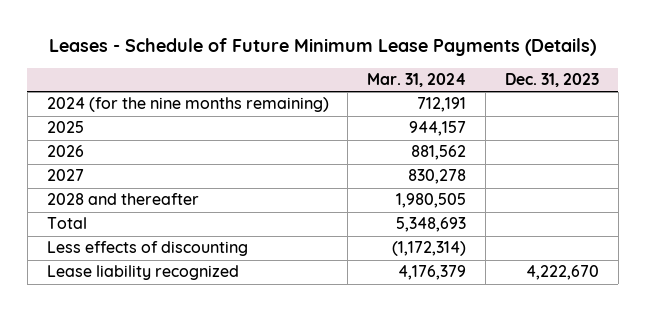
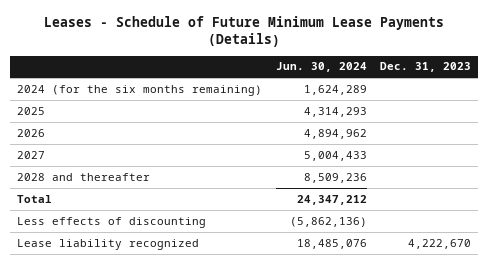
- | Mar. 31, 2024 | Dec. 31, 2023
+ | Jun. 30, 2024 | Dec. 31, 2023
- 2024 (for the nine months remaining) | 712,191 |
+ 2024 (for the six months remaining) | 1,624,289 |

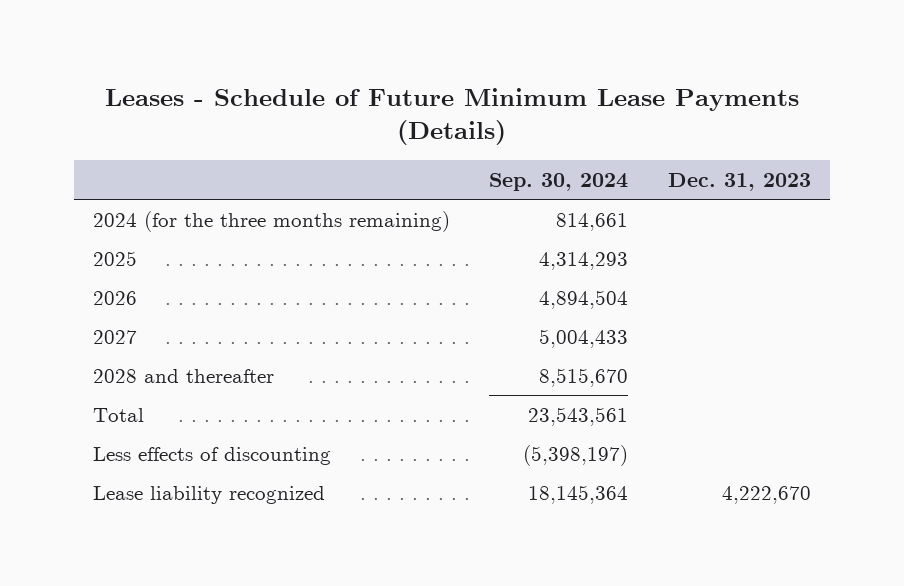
- | Jun. 30, 2024 | Dec. 31, 2023
+ | Sep. 30, 2024 | Dec. 31, 2023
- 2024 (for the six months remaining) | 1,624,289 |
+ 2024 (for the three months remaining) | 814,661 |

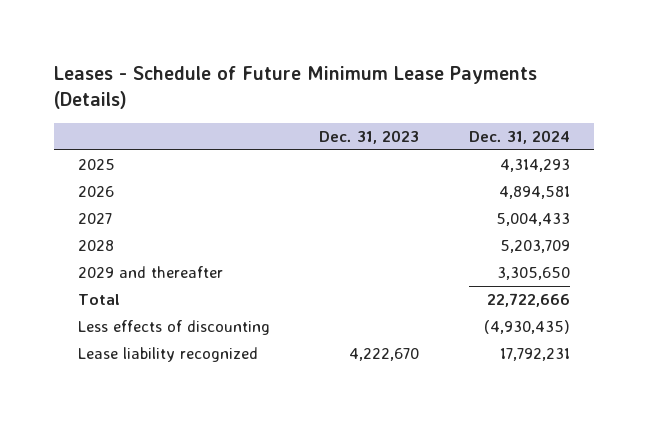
- | Sep. 30, 2024 | Dec. 31, 2023
+ | Dec. 31, 2023 | Dec. 31, 2024
- 2024 (for the three months remaining) | 814,661 |
- 2028 and thereafter | 8,515,670 |
+ 2028 | | 5,203,709
+ 2029 and thereafter | | 3,305,650

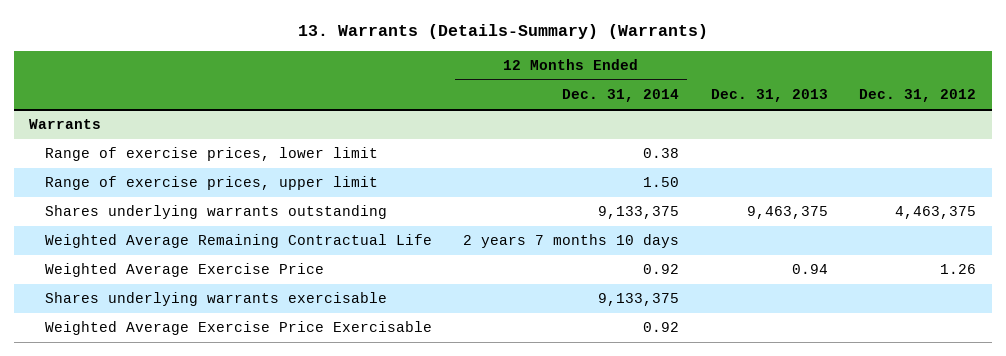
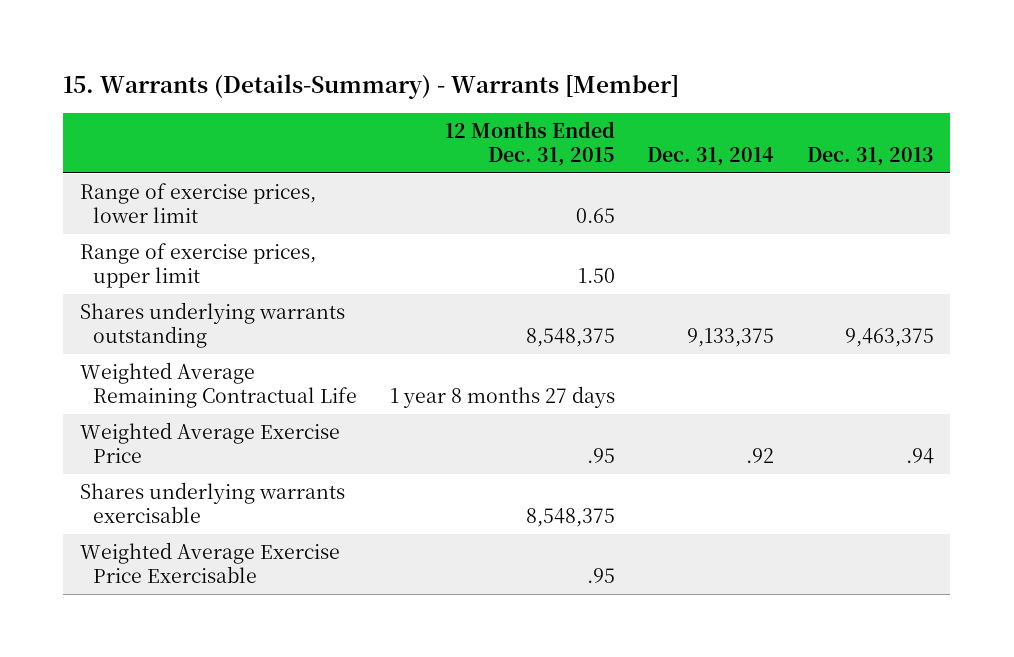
- 13. Warrants (Details-Summary) (Warrants)
+ 15. Warrants (Details-Summary) - Warrants [Member]
- | 12 Months Ended Dec. 31, 2014 | Dec. 31, 2013 | Dec. 31, 2012
+ | 12 Months Ended Dec. 31, 2015 | Dec. 31, 2014 | Dec. 31, 2013
- Warrants
- Weighted Average Exercise Price | 0.92 | 0.94 | 1.26
+ Weighted Average Exercise Price | .95 | .92 | .94

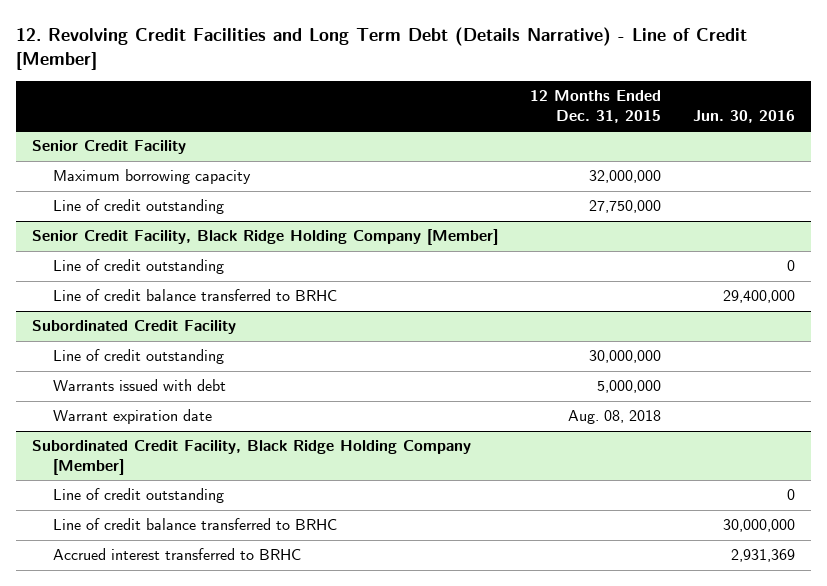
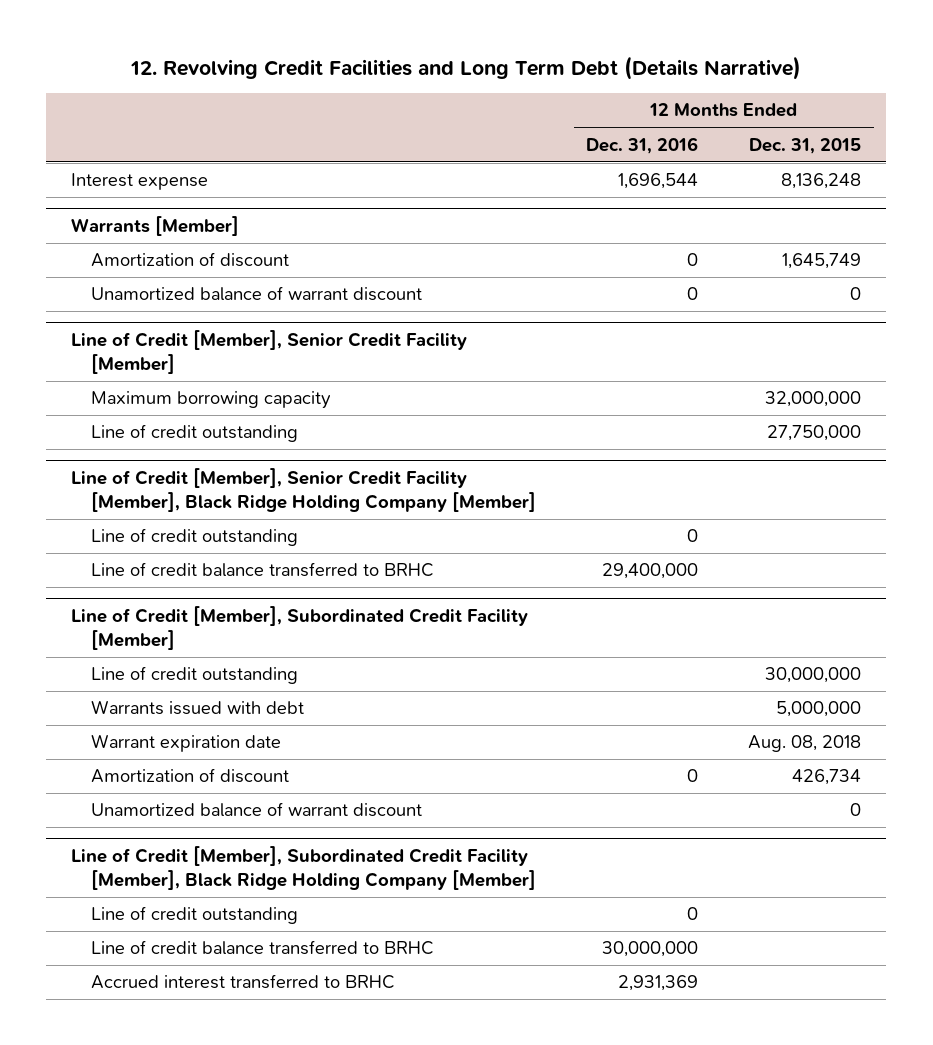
- 12. Revolving Credit Facilities and Long Term Debt (Details Narrative) - Line of Credit [Member]
+ 12. Revolving Credit Facilities and Long Term Debt (Details Narrative)
- | 12 Months Ended Dec. 31, 2015 | Jun. 30, 2016
+ | 12 Months Ended Dec. 31, 2016 | 12 Months Ended Dec. 31, 2015
- Senior Credit Facility
+ Interest expense | 1,696,544 | 8,136,248
+ Warrants [Member]
+ Amortization of discount | 0 | 1,645,749
+ Unamortized balance of warrant discount | 0 | 0
+ Line of Credit [Member], Senior Credit Facility [Member]
- Senior Credit Facility, Black Ridge Holding Company [Member]
+ Line of Credit [Member], Senior Credit Facility [Member], Black Ridge Holding Company [Member]
- Subordinated Credit Facility
+ Line of Credit [Member], Subordinated Credit Facility [Member]
- Subordinated Credit Facility, Black Ridge Holding Company [Member]
+ Amortization of discount | 0 | 426,734
+ Unamortized balance of warrant discount | | 0
+ Line of Credit [Member], Subordinated Credit Facility [Member], Black Ridge Holding Company [Member]

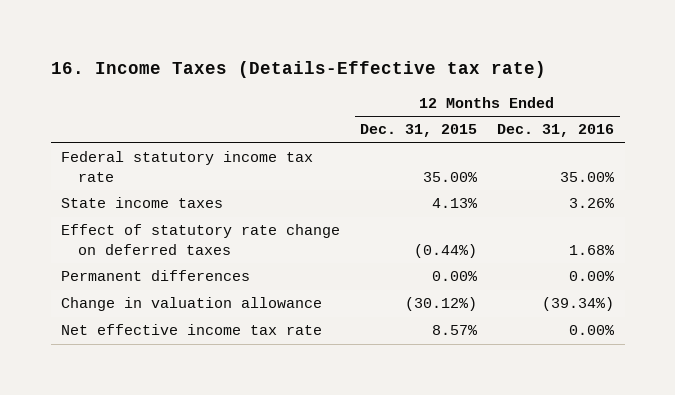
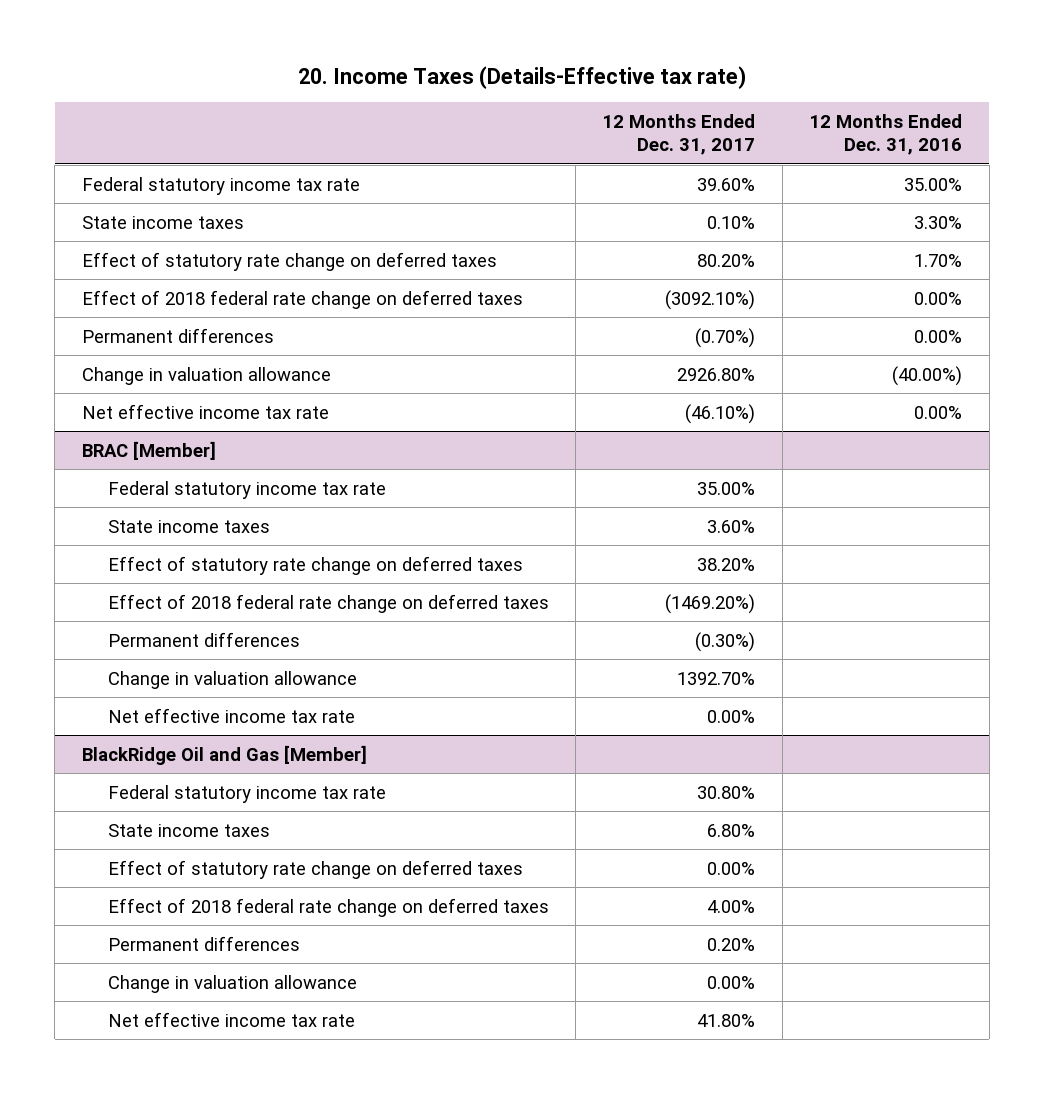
- 16. Income Taxes (Details-Effective tax rate)
+ 20. Income Taxes (Details-Effective tax rate)
- | 12 Months Ended Dec. 31, 2015 | 12 Months Ended Dec. 31, 2016
+ | 12 Months Ended Dec. 31, 2017 | 12 Months Ended Dec. 31, 2016
- State income taxes | 4.13% | 3.26%
- Effect of statutory rate change on deferred taxes | (0.44%) | 1.68%
+ State income taxes | 0.10% | 3.30%
+ Effect of statutory rate change on deferred taxes | 80.20% | 1.70%
+ Effect of 2018 federal rate change on deferred taxes | (3092.10%) | 0.00%
- Change in valuation allowance | (30.12%) | (39.34%)
+ Change in valuation allowance | 2926.80% | (40.00%)
+ BRAC [Member]
+ Federal statutory income tax rate | 35.00% |
+ State income taxes | 3.60% |
+ Effect of statutory rate change on deferred taxes | 38.20% |
+ Effect of 2018 federal rate change on deferred taxes | (1469.20%) |
+ Permanent differences | (0.30%) |
+ Change in valuation allowance | 1392.70% |
+ Net effective income tax rate | 0.00% |
+ BlackRidge Oil and Gas [Member]
+ Federal statutory income tax rate | 30.80% |
+ State income taxes | 6.80% |
+ Effect of statutory rate change on deferred taxes | 0.00% |
+ Effect of 2018 federal rate change on deferred taxes | 4.00% |
+ Permanent differences | 0.20% |
+ Change in valuation allowance | 0.00% |
+ Net effective income tax rate | 41.80% |

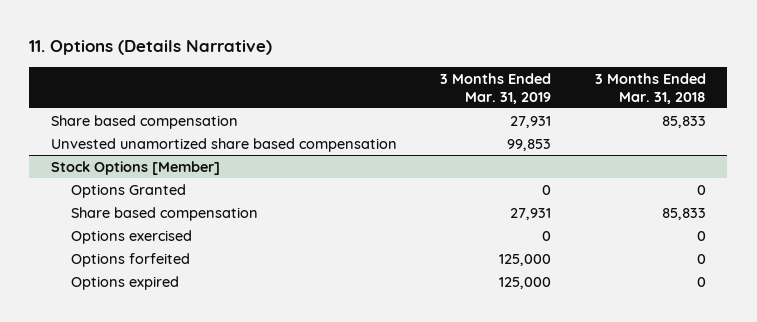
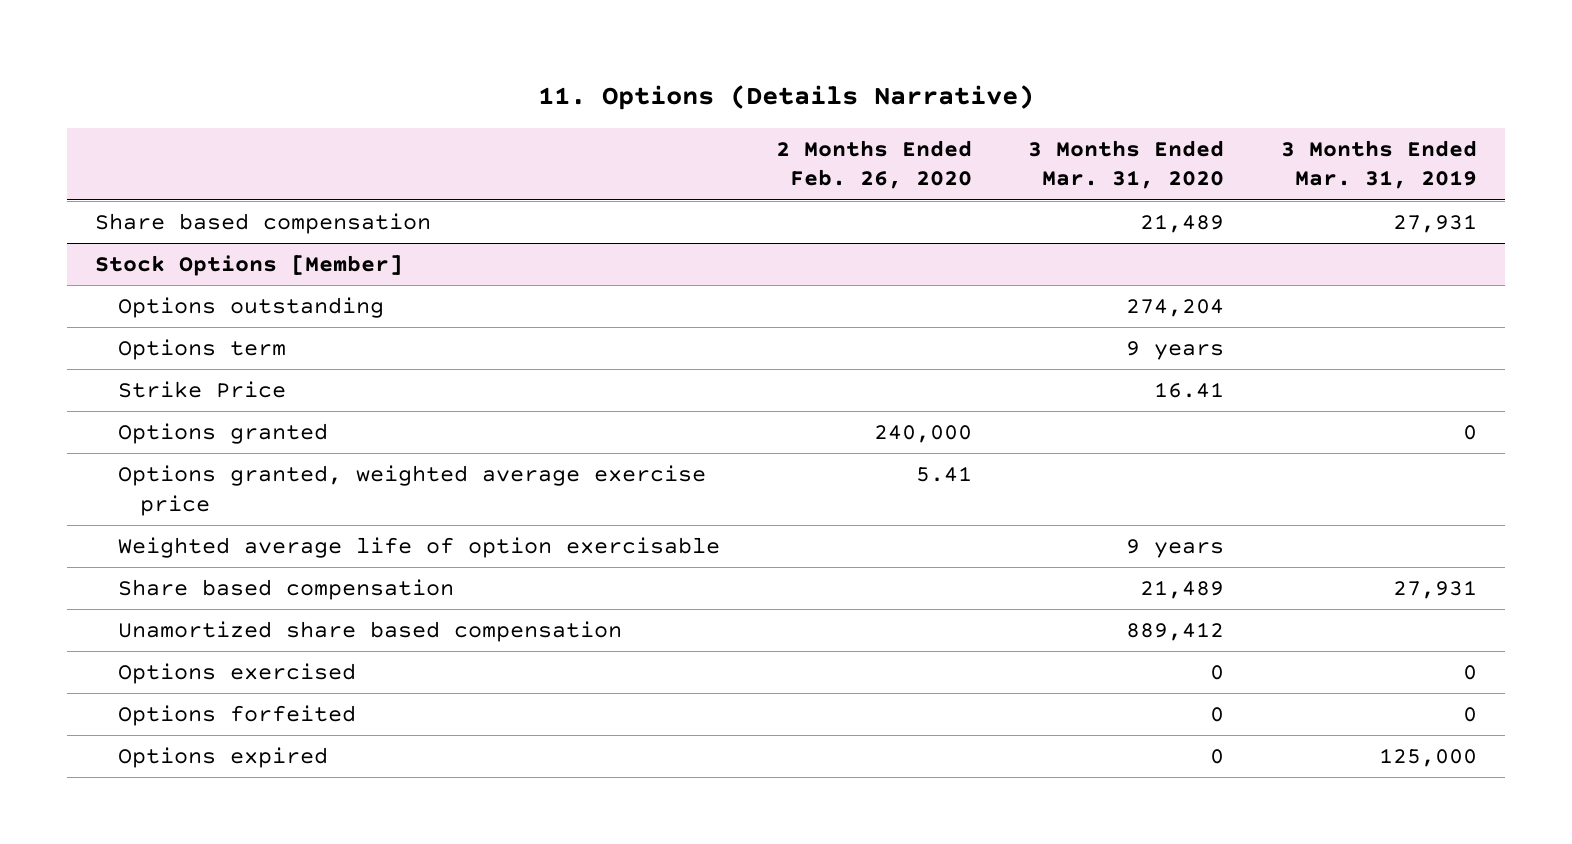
- | 3 Months Ended Mar. 31, 2019 | 3 Months Ended Mar. 31, 2018
+ | 2 Months Ended Feb. 26, 2020 | 3 Months Ended Mar. 31, 2020 | 3 Months Ended Mar. 31, 2019
- Unvested unamortized share based compensation | 99,853 |
@ Stock Options [Member]
- Options Granted | 0 | 0
+ Options outstanding | | 274,204 |
+ Options term | | 9 years |
+ Strike Price | | 16.41 |
+ Options granted | 240,000 | | 0
+ Options granted, weighted average exercise price | 5.41 | |
+ Weighted average life of option exercisable | | 9 years |
+ Unamortized share based compensation | | 889,412 |
- Options forfeited | 125,000 | 0
+ Options forfeited | | 0 | 0

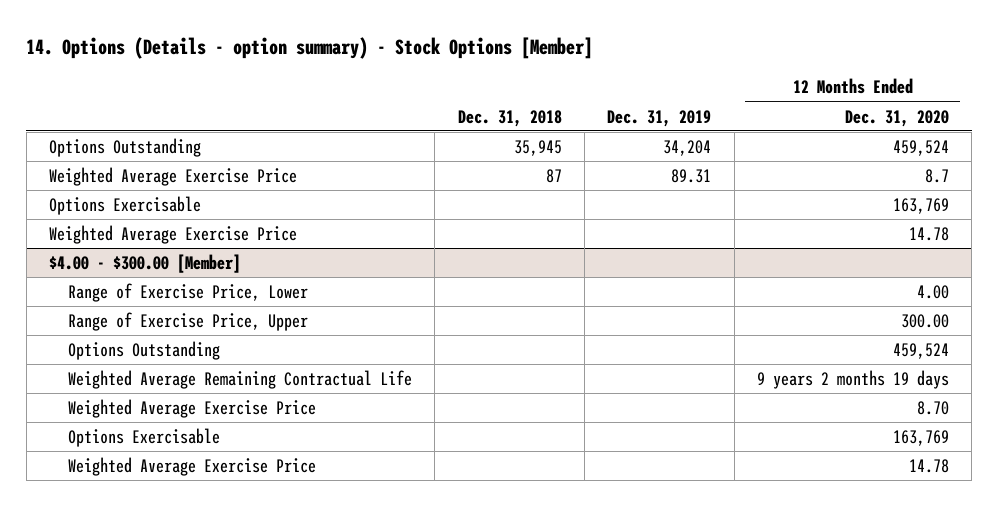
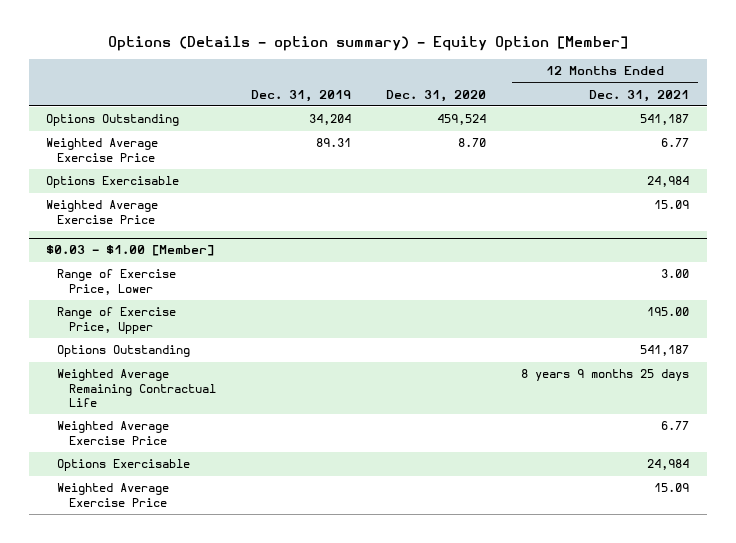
- 14. Options (Details - option summary) - Stock Options [Member]
+ Options (Details - option summary) - Equity Option [Member]
- | Dec. 31, 2018 | Dec. 31, 2019 | 12 Months Ended Dec. 31, 2020
+ | Dec. 31, 2019 | Dec. 31, 2020 | 12 Months Ended Dec. 31, 2021
- $4.00 - $300.00 [Member]
+ $0.03 - $1.00 [Member]

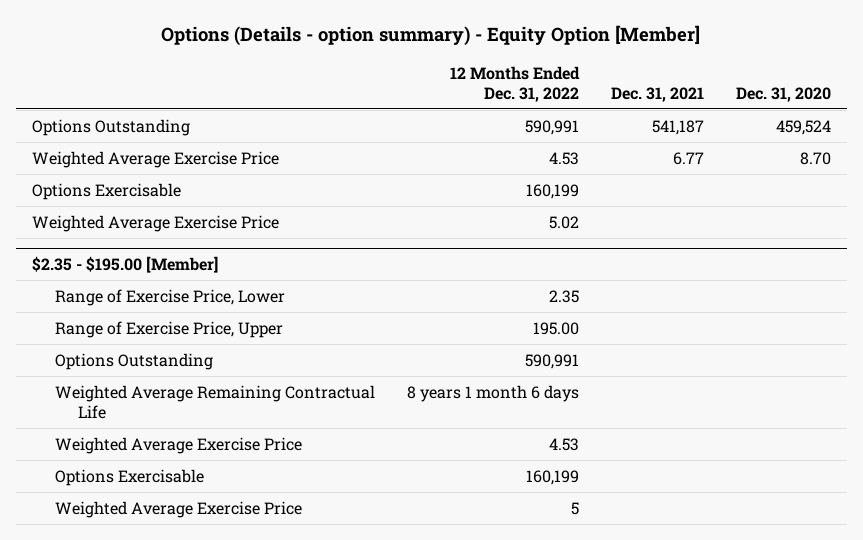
- | Dec. 31, 2019 | Dec. 31, 2020 | 12 Months Ended Dec. 31, 2021
+ | 12 Months Ended Dec. 31, 2022 | Dec. 31, 2021 | Dec. 31, 2020
- $0.03 - $1.00 [Member]
+ $2.35 - $195.00 [Member]

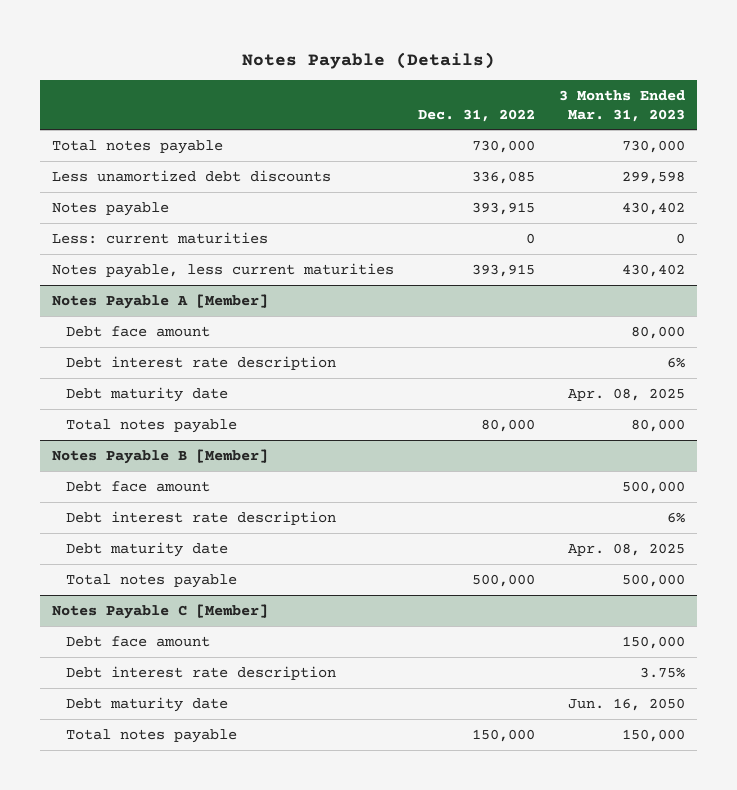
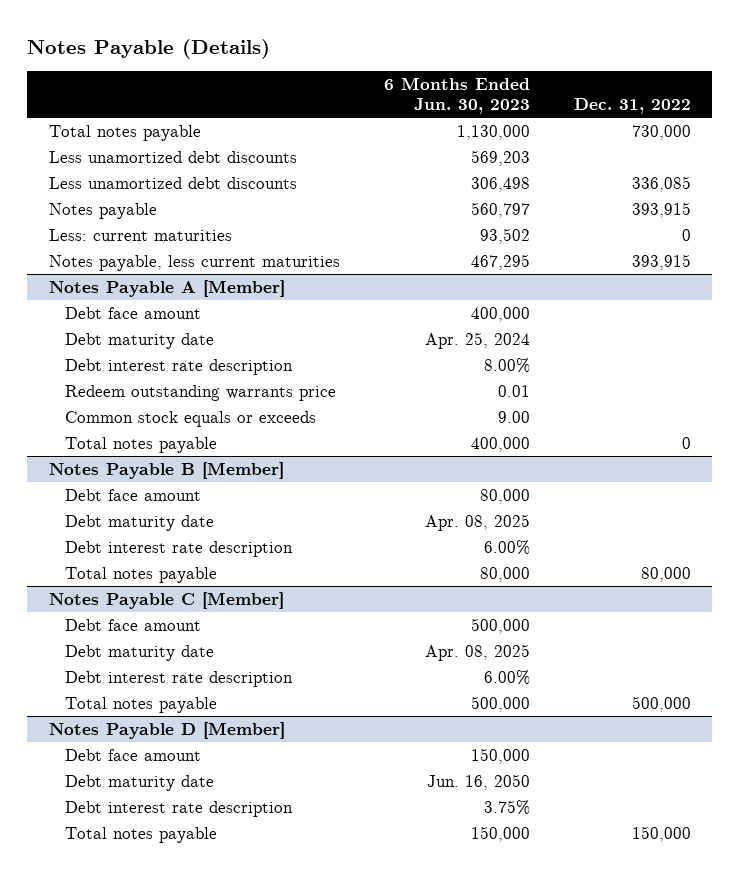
- | Dec. 31, 2022 | 3 Months Ended Mar. 31, 2023
+ | 6 Months Ended Jun. 30, 2023 | Dec. 31, 2022
+ Less unamortized debt discounts | 569,203 |
@ Notes Payable A [Member]
- Total notes payable | 80,000 | 80,000
moved down: Debt interest rate description | 8.00% |
+ Redeem outstanding warrants price | 0.01 |
+ Common stock equals or exceeds | 9.00 |
+ Total notes payable | 400,000 | 0
@ Notes Payable B [Member]
- Total notes payable | 500,000 | 500,000
moved down: Debt interest rate description | 6.00% |
+ Total notes payable | 80,000 | 80,000
@ Notes Payable C [Member]
- Total notes payable | 150,000 | 150,000
moved down: Debt interest rate description | 6.00% |
+ Total notes payable | 500,000 | 500,000
+ Notes Payable D [Member]
+ Debt face amount | 150,000 |
+ Debt maturity date | Jun. 16, 2050 |
+ Debt interest rate description | 3.75% |
+ Total notes payable | 150,000 | 150,000

